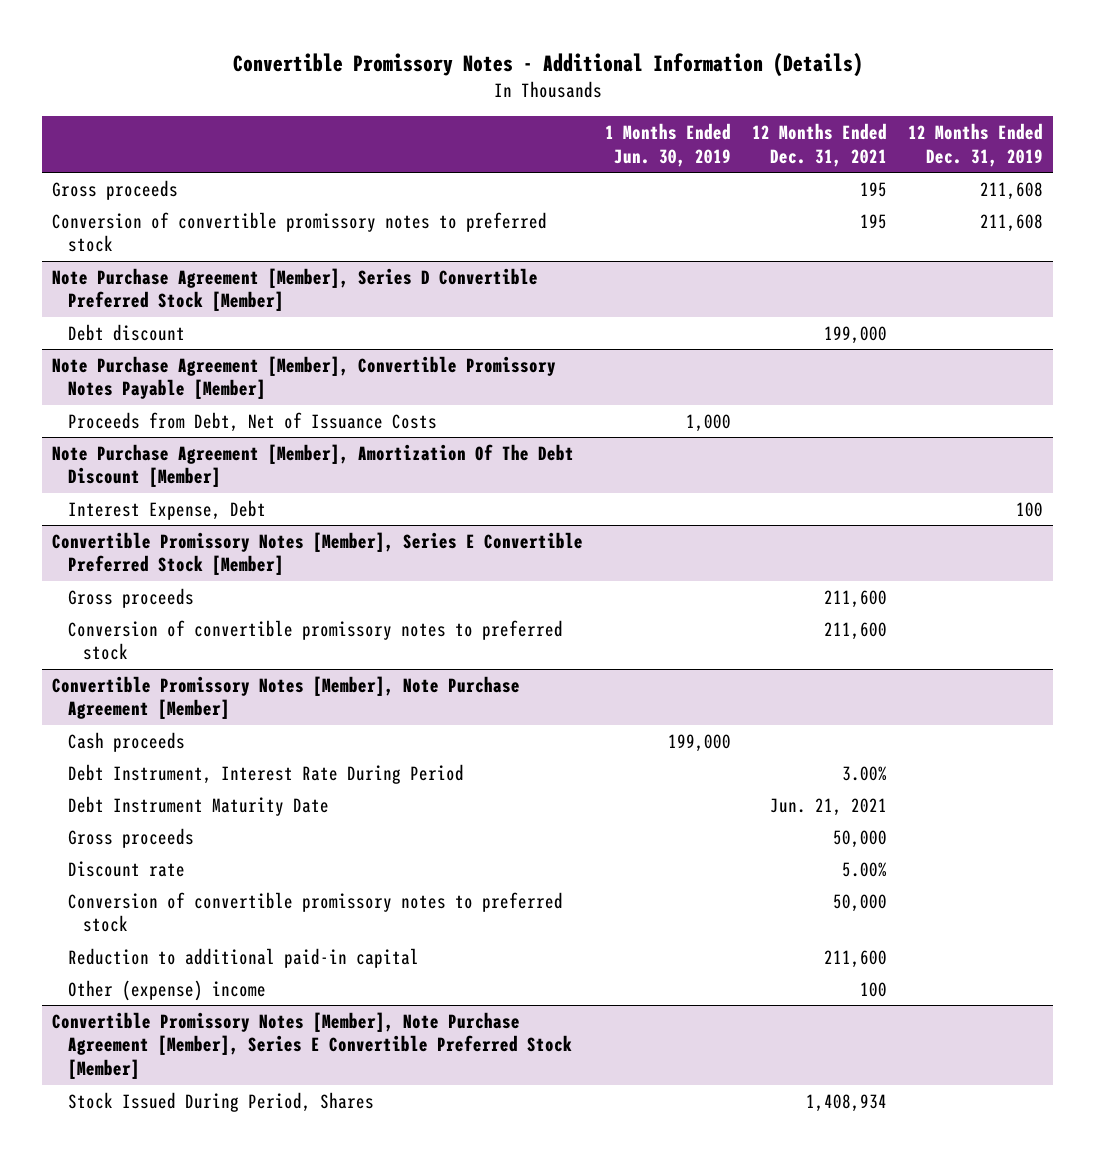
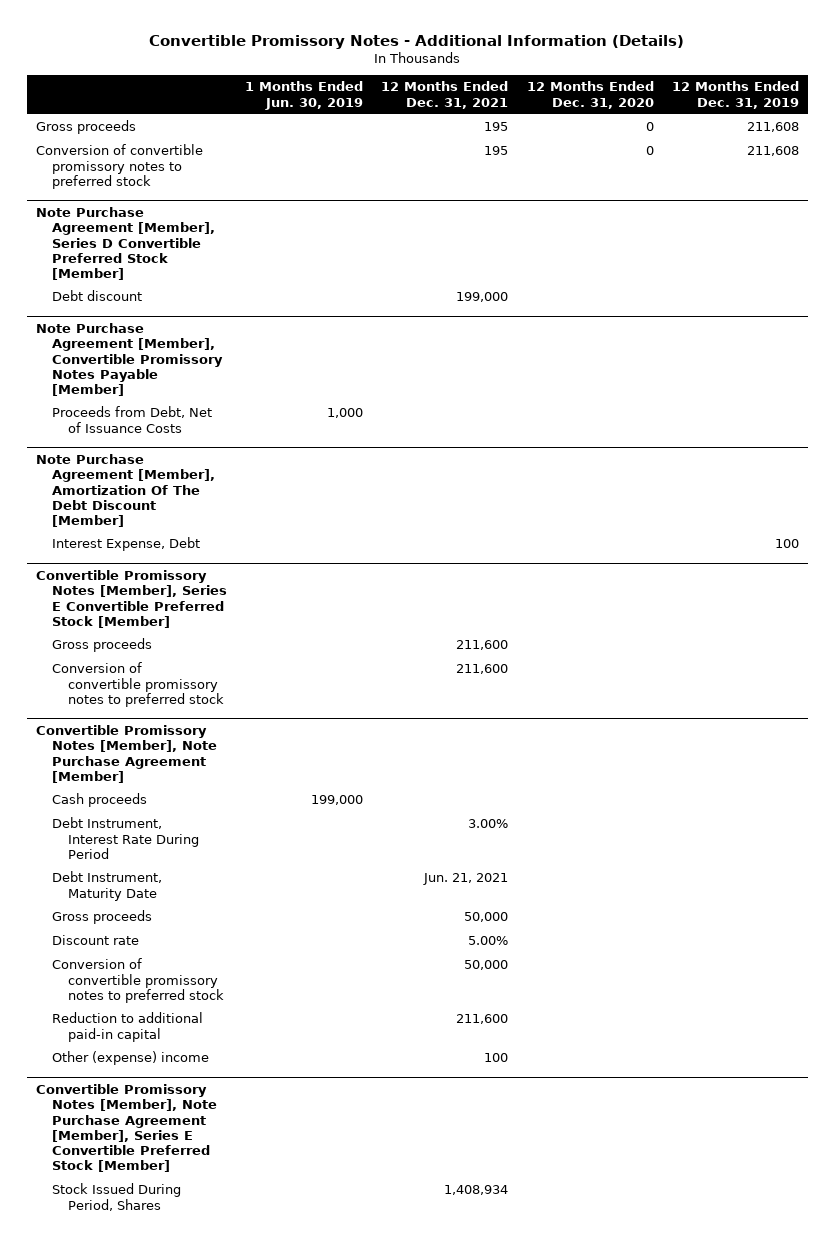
- | 1 Months Ended Jun. 30, 2019 | 12 Months Ended Dec. 31, 2021 | 12 Months Ended Dec. 31, 2019
+ | 1 Months Ended Jun. 30, 2019 | 12 Months Ended Dec. 31, 2021 | 12 Months Ended Dec. 31, 2020 | 12 Months Ended Dec. 31, 2019
@ Convertible Promissory Notes [Member], Note Purchase Agreement [Member]
- Debt Instrument Maturity Date | | Jun. 21, 2021 |
+ Debt Instrument, Maturity Date | | Jun. 21, 2021 | |

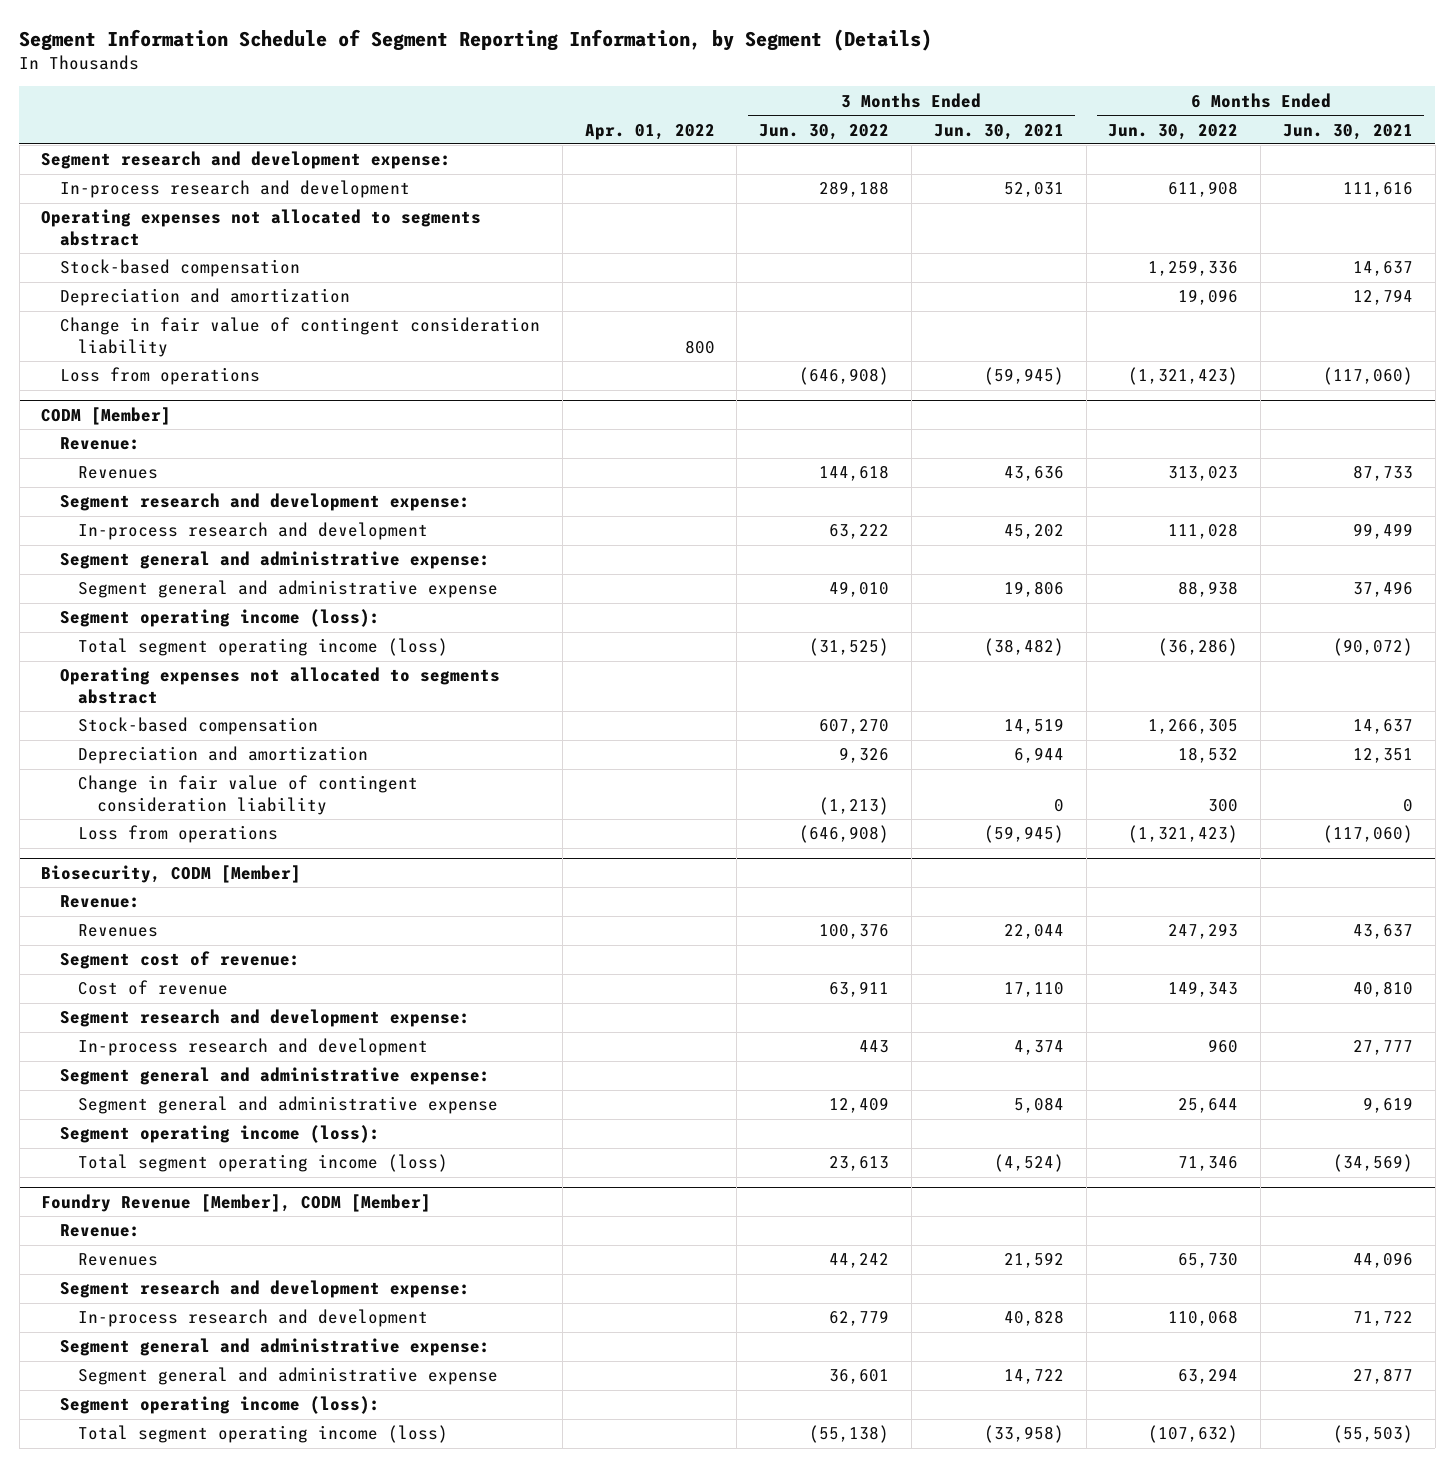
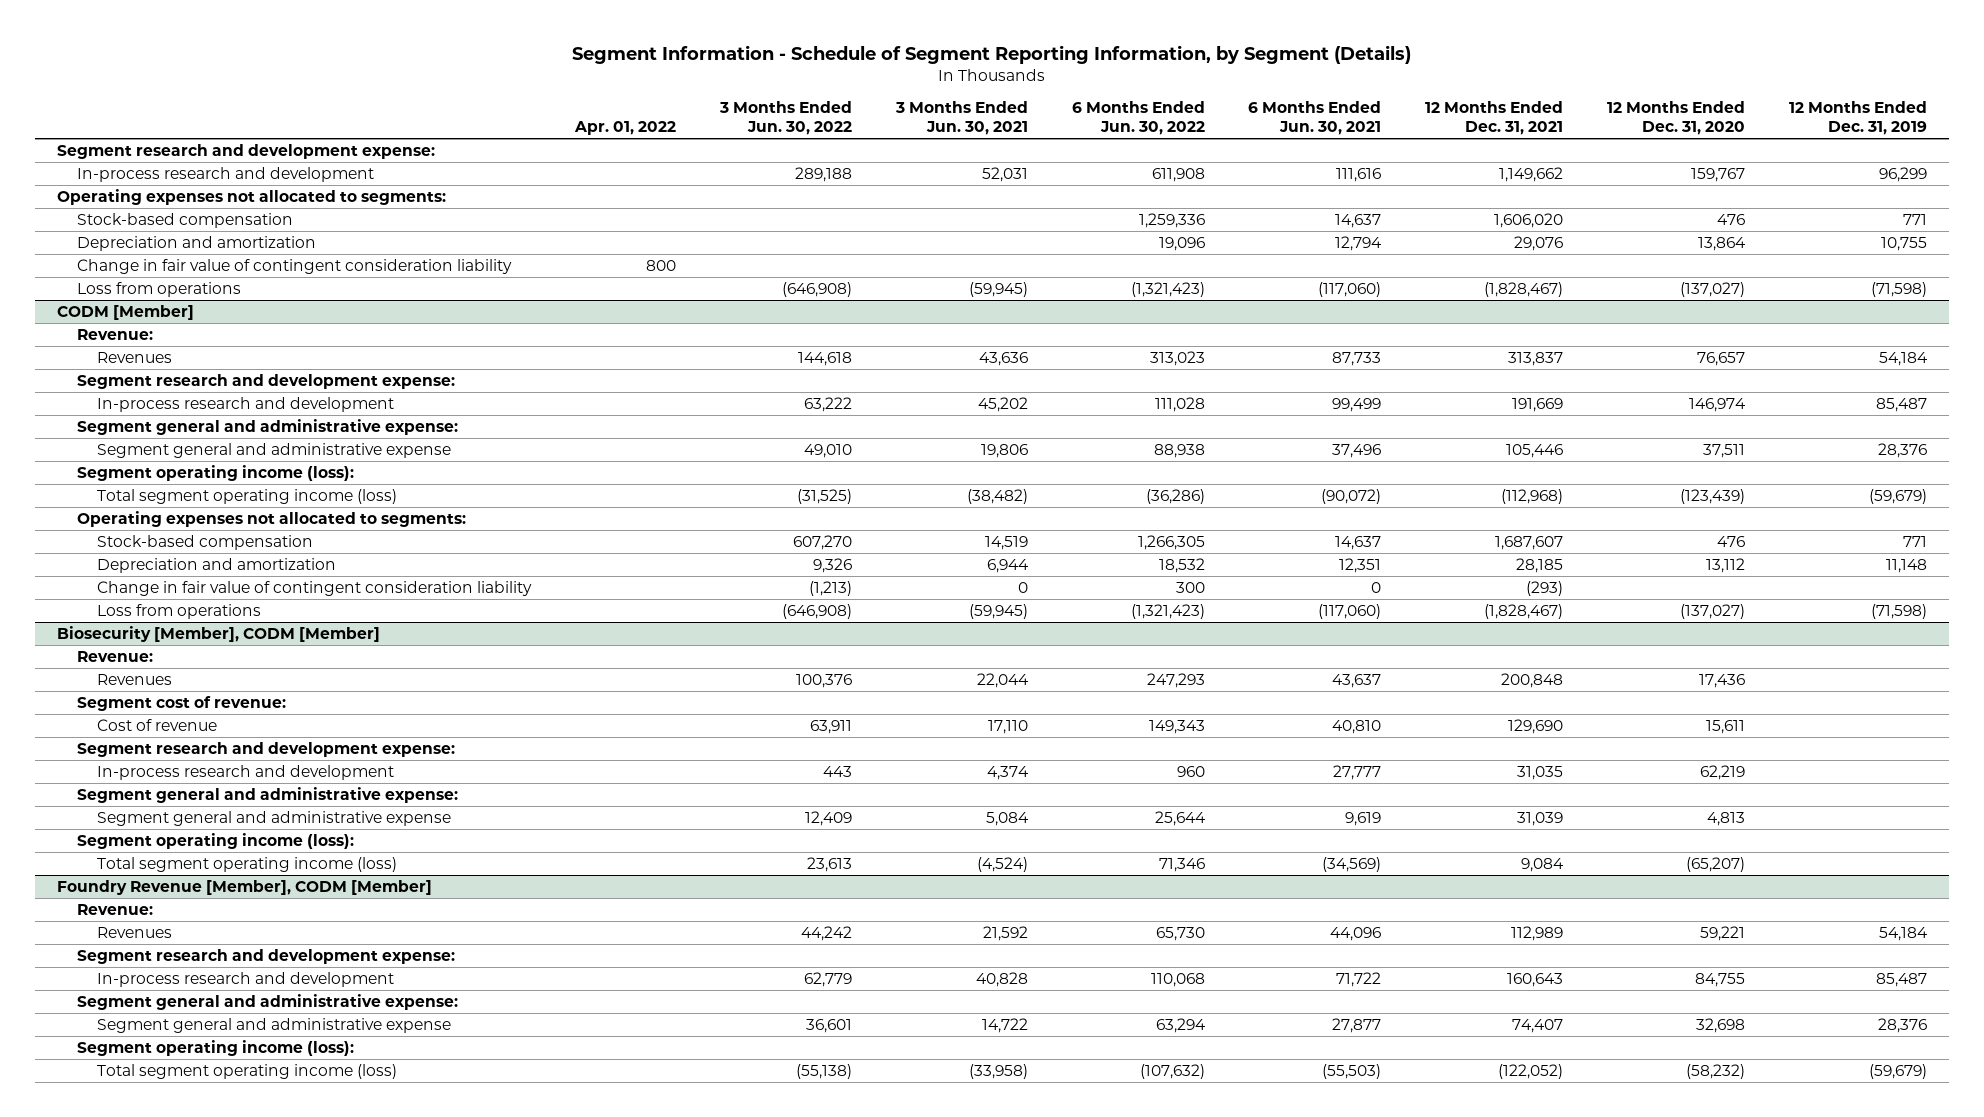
- Segment Information Schedule of Segment Reporting Information, by Segment (Details)
+ Segment Information - Schedule of Segment Reporting Information, by Segment (Details)
- | Apr. 01, 2022 | 3 Months Ended Jun. 30, 2022 | 3 Months Ended Jun. 30, 2021 | 6 Months Ended Jun. 30, 2022 | 6 Months Ended Jun. 30, 2021
+ | Apr. 01, 2022 | 3 Months Ended Jun. 30, 2022 | 3 Months Ended Jun. 30, 2021 | 6 Months Ended Jun. 30, 2022 | 6 Months Ended Jun. 30, 2021 | 12 Months Ended Dec. 31, 2021 | 12 Months Ended Dec. 31, 2020 | 12 Months Ended Dec. 31, 2019
- Operating expenses not allocated to segments abstract
+ Operating expenses not allocated to segments:
@ CODM [Member]
- Operating expenses not allocated to segments abstract
+ Operating expenses not allocated to segments:
- Biosecurity, CODM [Member]
+ Biosecurity [Member], CODM [Member]

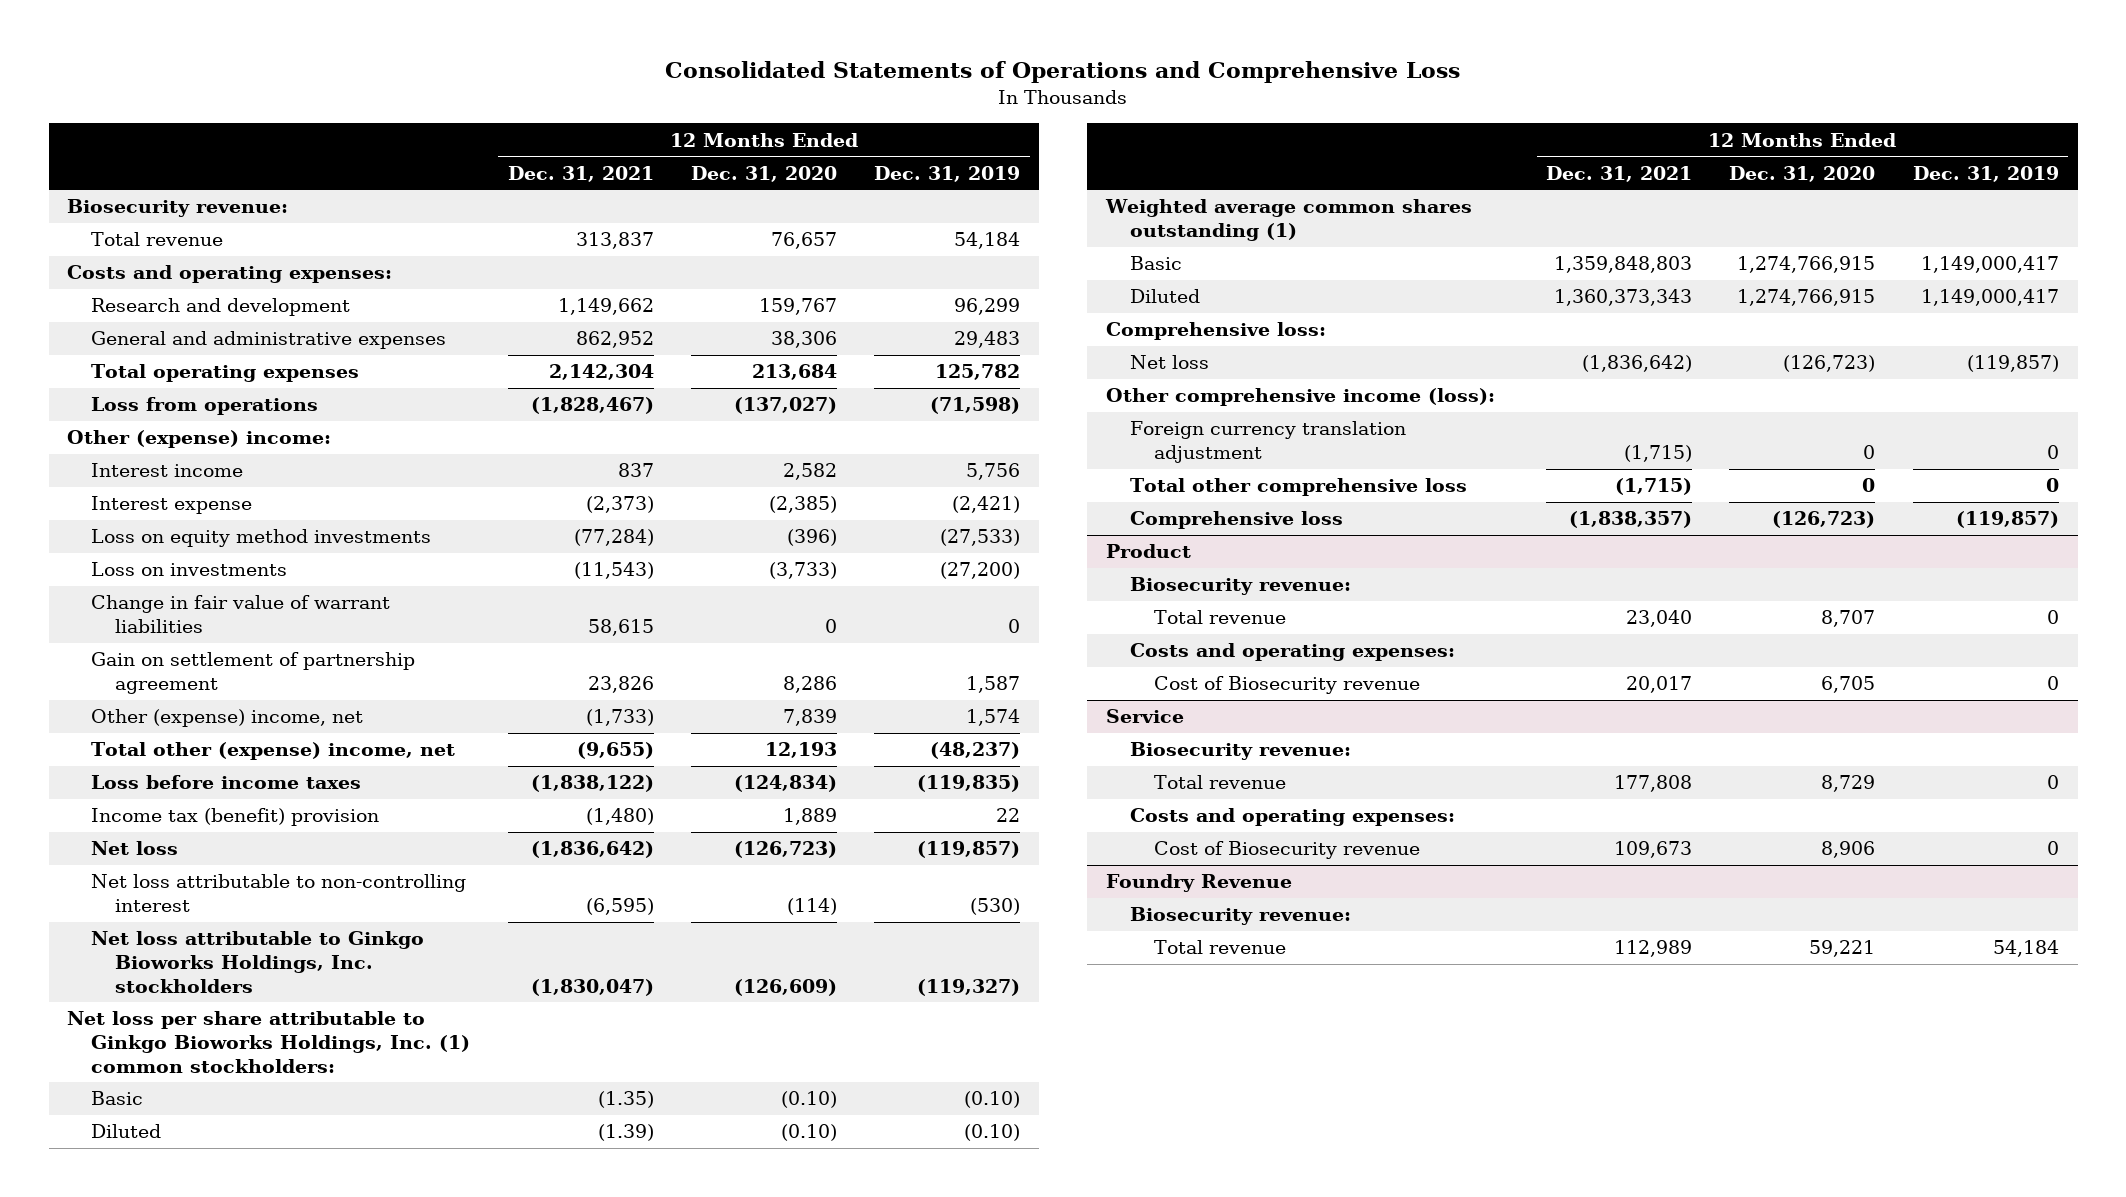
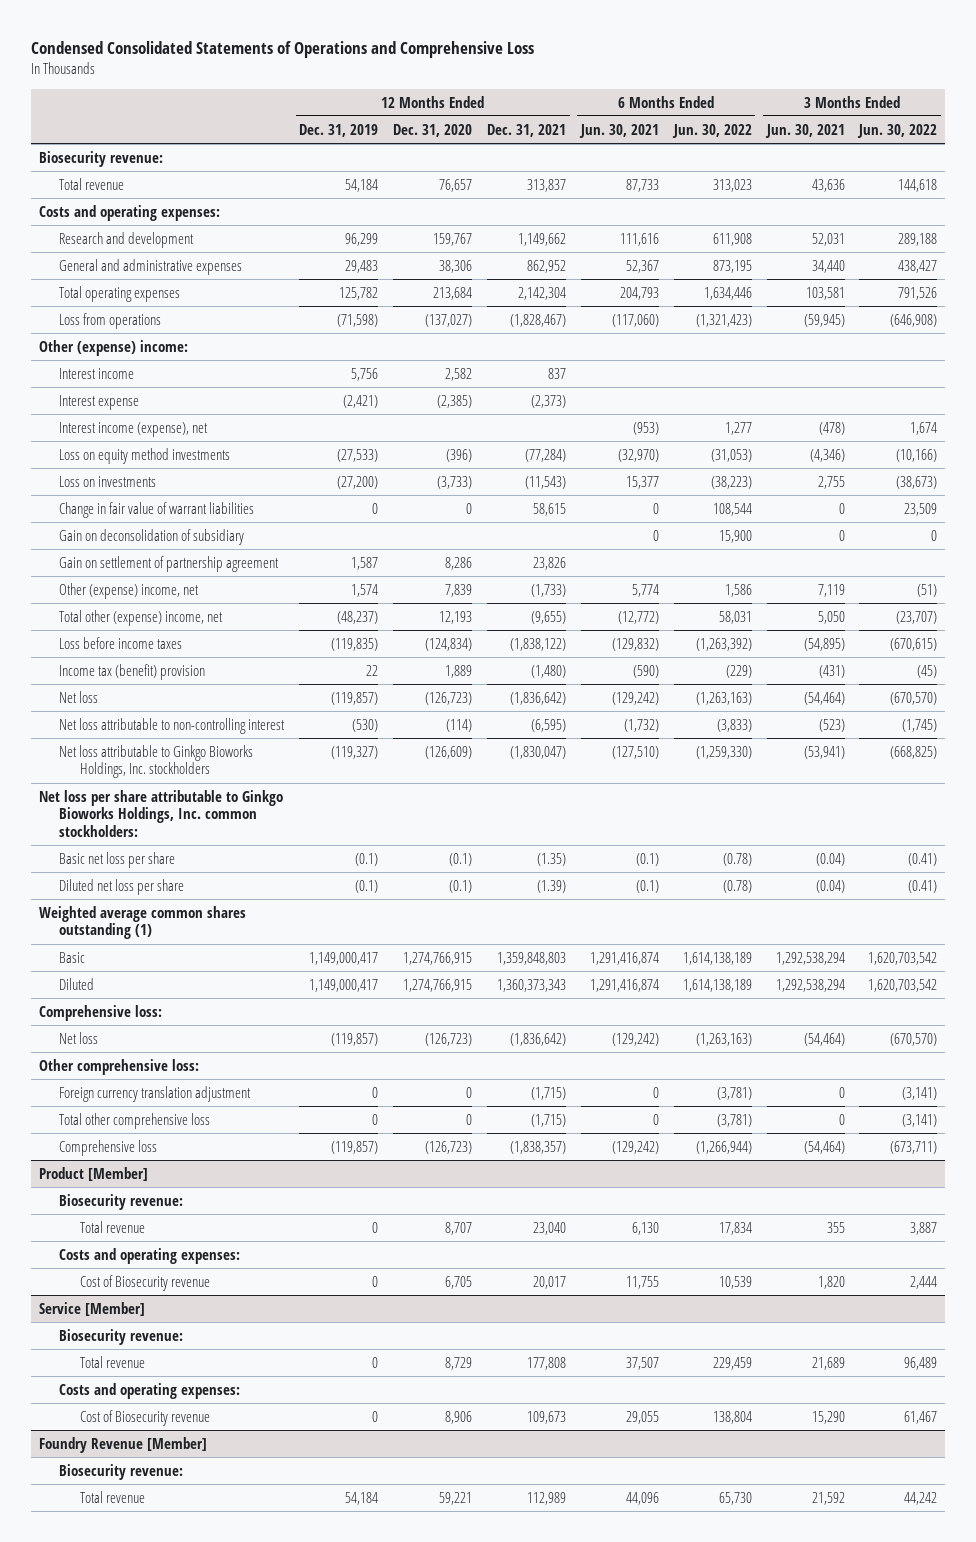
- Consolidated Statements of Operations and Comprehensive Loss
+ Condensed Consolidated Statements of Operations and Comprehensive Loss
- | 12 Months Ended Dec. 31, 2021 | 12 Months Ended Dec. 31, 2020 | 12 Months Ended Dec. 31, 2019
+ | 12 Months Ended Dec. 31, 2019 | 12 Months Ended Dec. 31, 2020 | 12 Months Ended Dec. 31, 2021 | 6 Months Ended Jun. 30, 2021 | 6 Months Ended Jun. 30, 2022 | 3 Months Ended Jun. 30, 2021 | 3 Months Ended Jun. 30, 2022
+ Interest income (expense), net | | | | (953) | 1,277 | (478) | 1,674
+ Gain on deconsolidation of subsidiary | | | | 0 | 15,900 | 0 | 0
- Net loss per share attributable to Ginkgo Bioworks Holdings, Inc. (1) common stockholders:
- Basic | (1.35) | (0.10) | (0.10)
- Diluted | (1.39) | (0.10) | (0.10)
+ Net loss per share attributable to Ginkgo Bioworks Holdings, Inc. common stockholders:
+ Basic net loss per share | (0.1) | (0.1) | (1.35) | (0.1) | (0.78) | (0.04) | (0.41)
+ Diluted net loss per share | (0.1) | (0.1) | (1.39) | (0.1) | (0.78) | (0.04) | (0.41)
- Other comprehensive income (loss):
+ Other comprehensive loss:
- Product
+ Product [Member]
- Service
+ Service [Member]
- Foundry Revenue
+ Foundry Revenue [Member]

